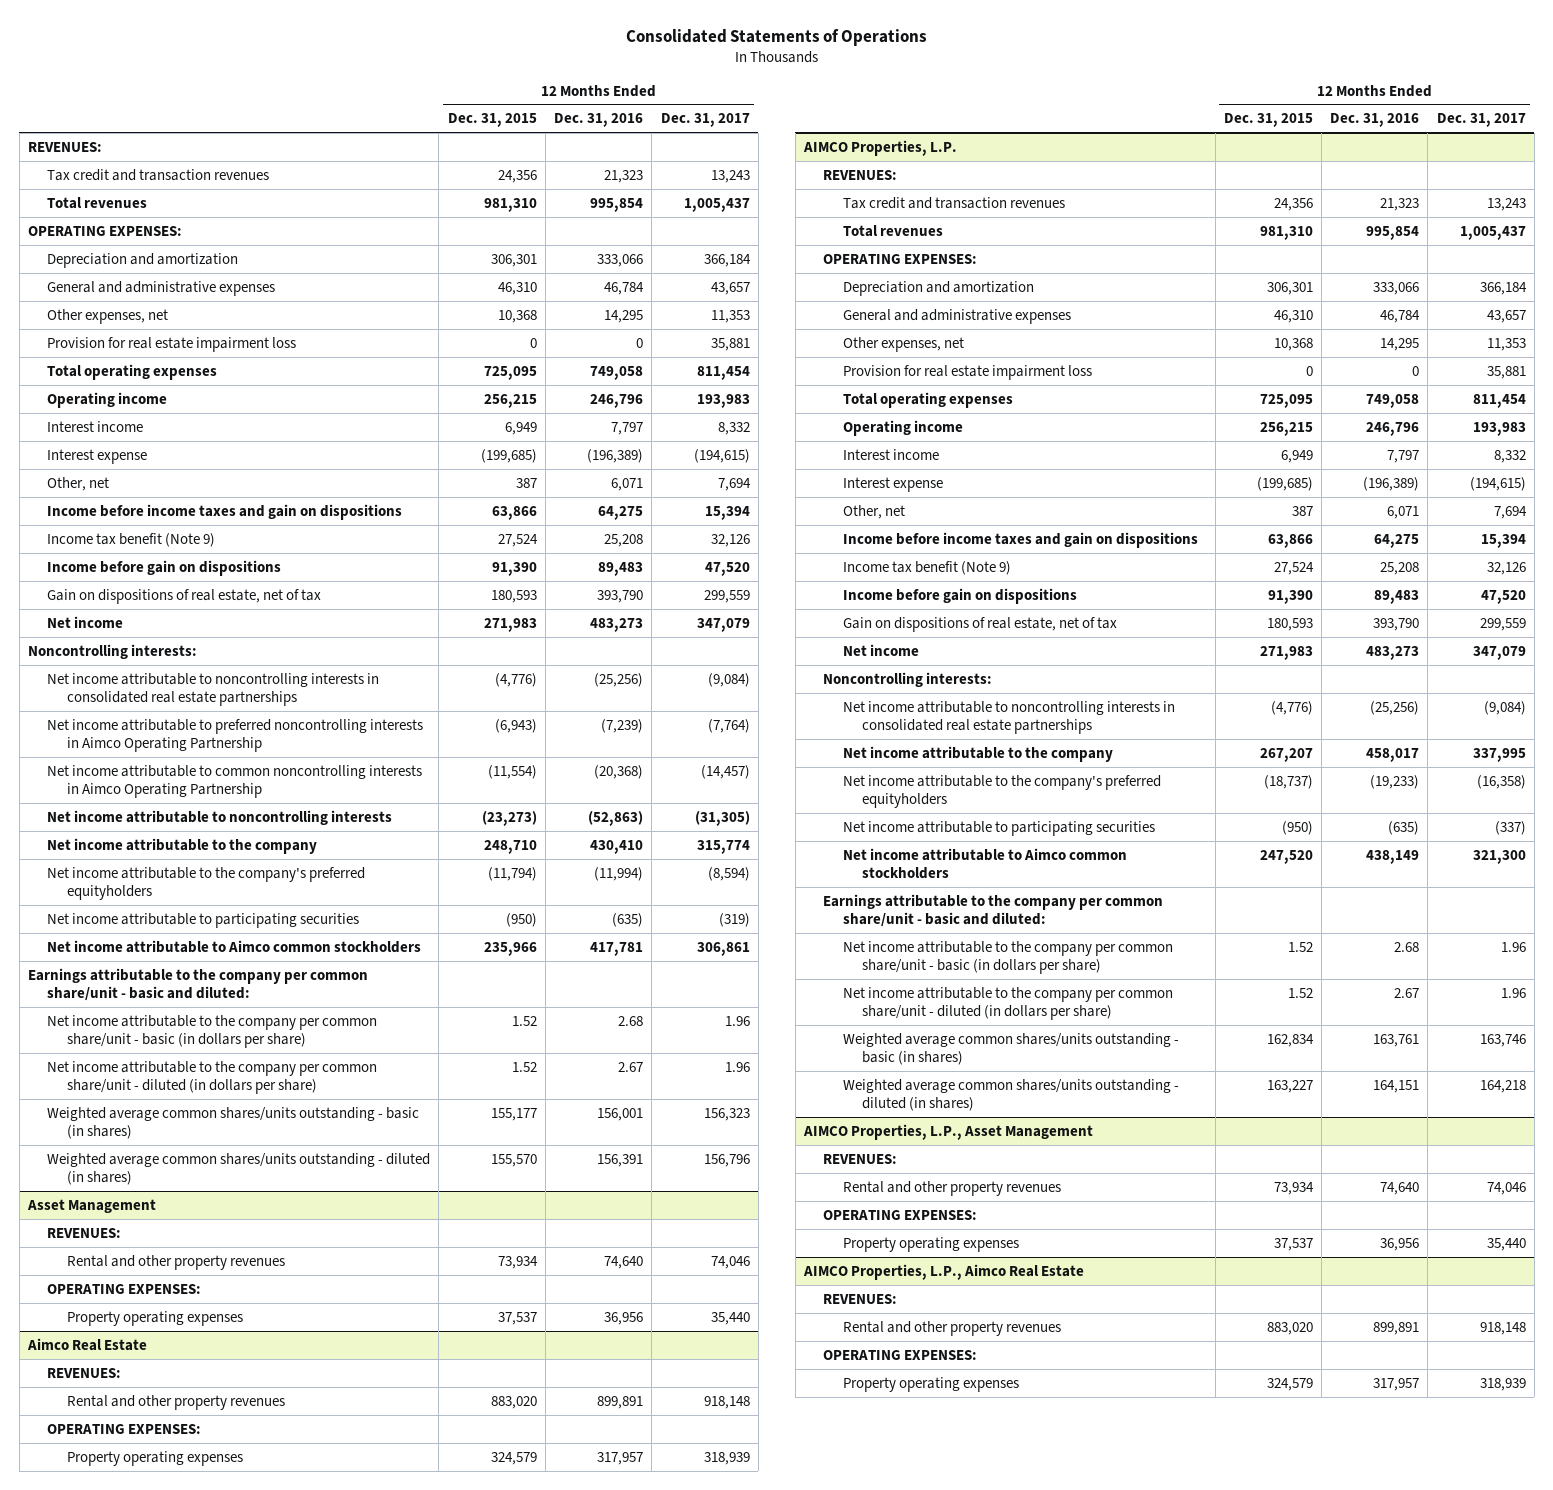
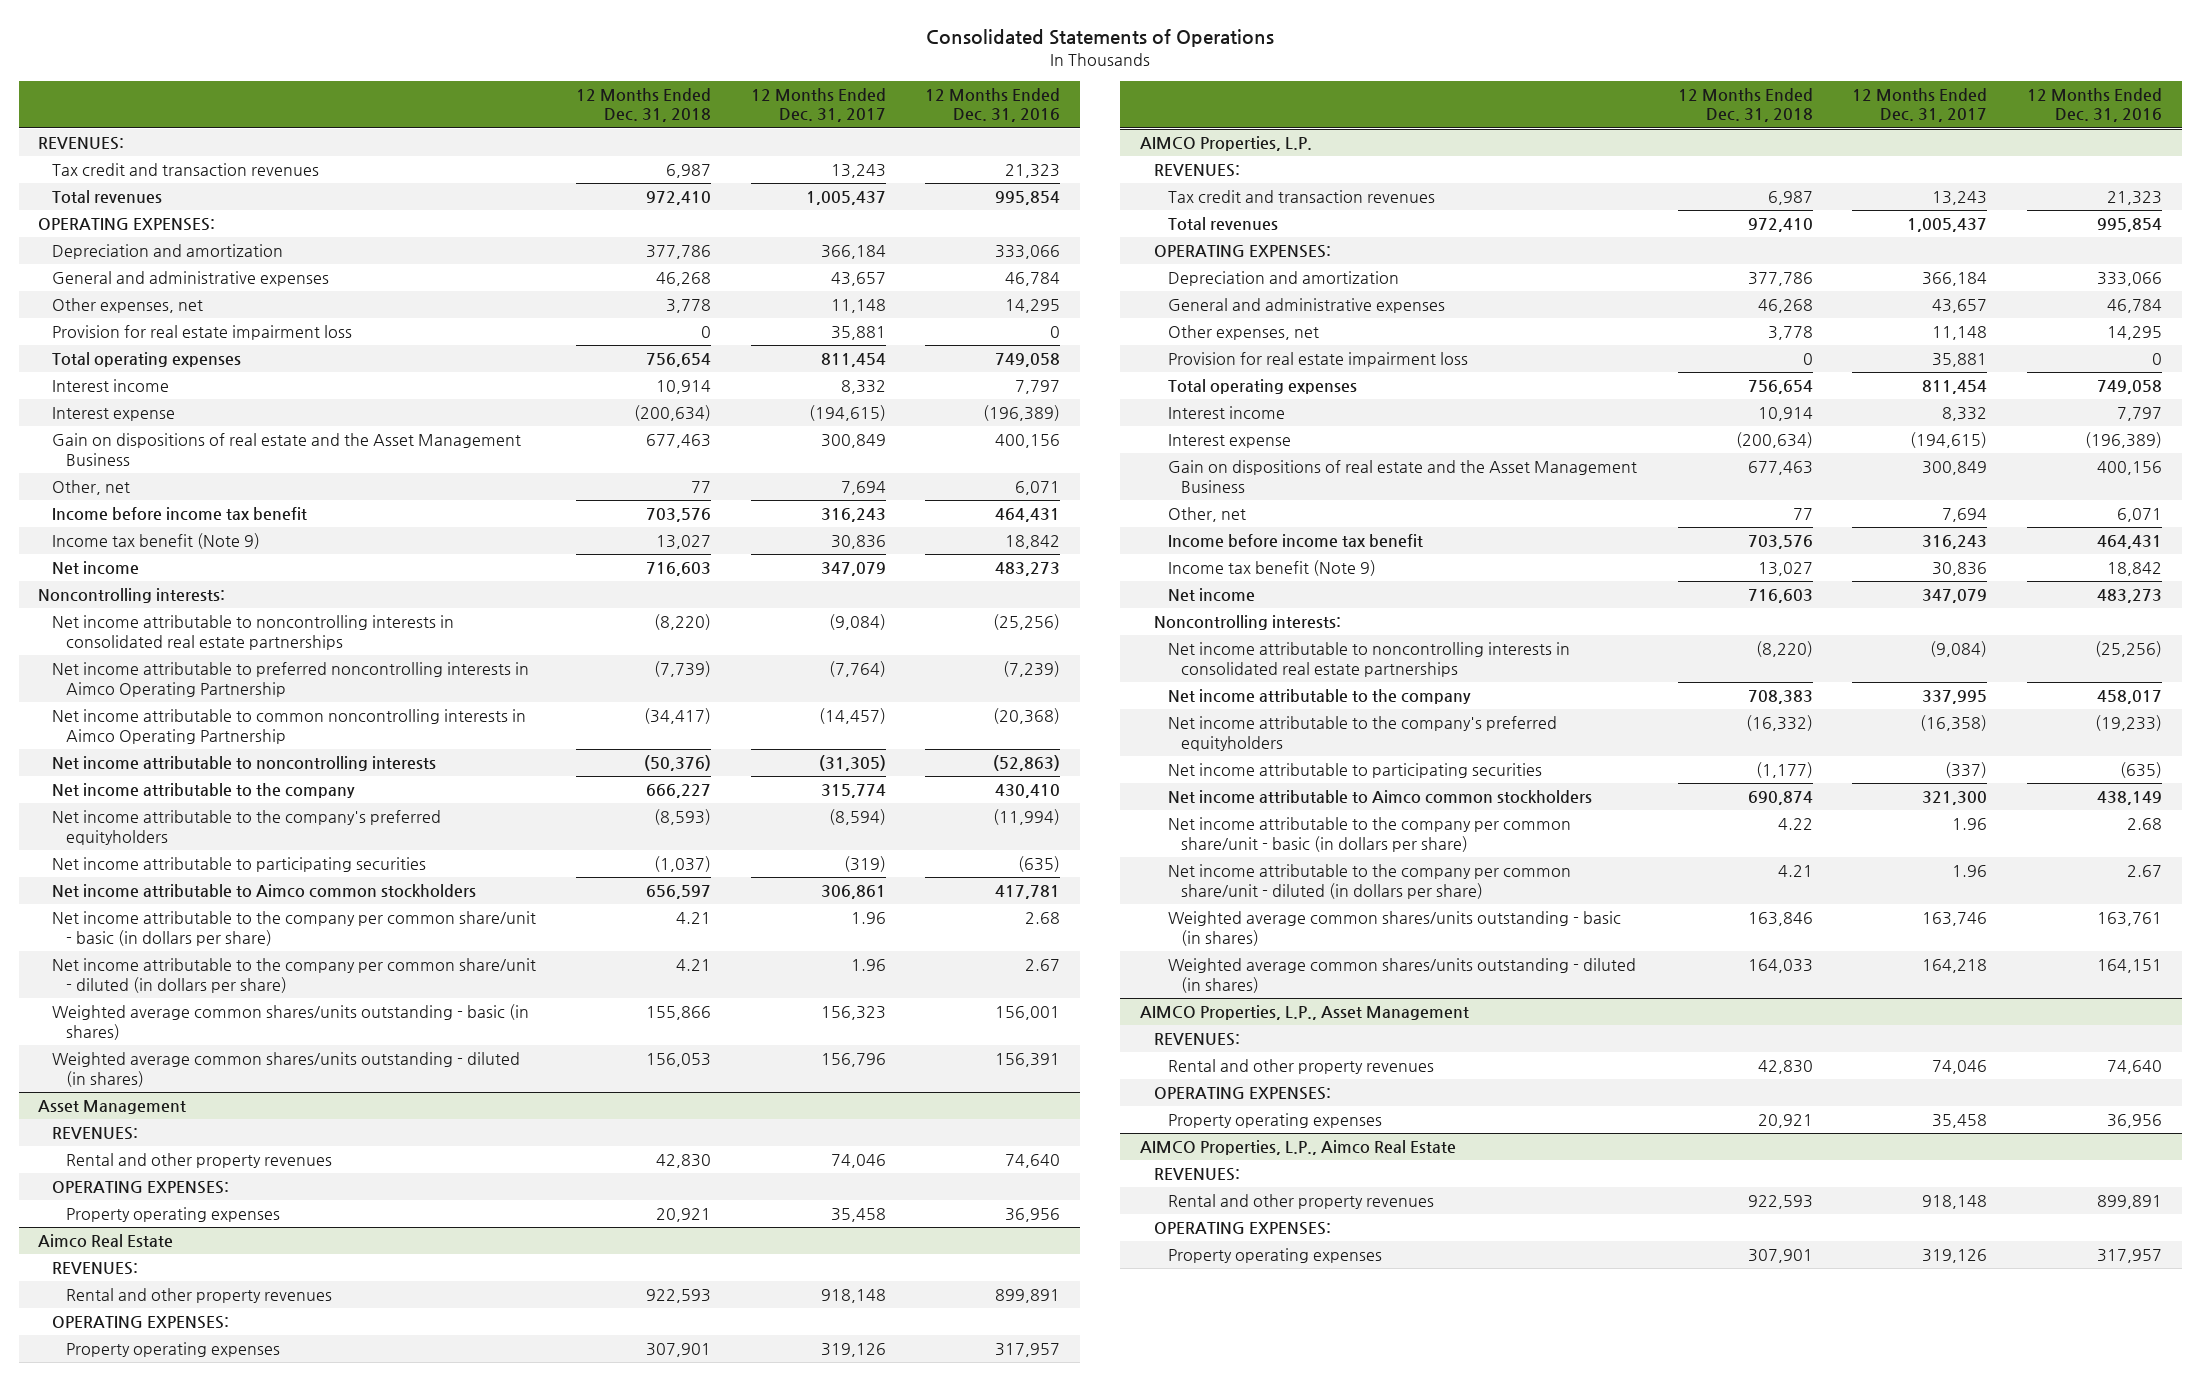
- | 12 Months Ended Dec. 31, 2015 | 12 Months Ended Dec. 31, 2016 | 12 Months Ended Dec. 31, 2017
+ | 12 Months Ended Dec. 31, 2018 | 12 Months Ended Dec. 31, 2017 | 12 Months Ended Dec. 31, 2016
- Other expenses, net | 10,368 | 14,295 | 11,353
+ Other expenses, net | 3,778 | 11,148 | 14,295
- Operating income | 256,215 | 246,796 | 193,983
+ Gain on dispositions of real estate and the Asset Management Business | 677,463 | 300,849 | 400,156
- Income before income taxes and gain on dispositions | 63,866 | 64,275 | 15,394
- Income tax benefit (Note 9) | 27,524 | 25,208 | 32,126
- Income before gain on dispositions | 91,390 | 89,483 | 47,520
- Gain on dispositions of real estate, net of tax | 180,593 | 393,790 | 299,559
+ Income before income tax benefit | 703,576 | 316,243 | 464,431
+ Income tax benefit (Note 9) | 13,027 | 30,836 | 18,842
- Earnings attributable to the company per common share/unit - basic and diluted:
@ Asset Management
- Property operating expenses | 37,537 | 36,956 | 35,440
+ Property operating expenses | 20,921 | 35,458 | 36,956
@ Aimco Real Estate
- Property operating expenses | 324,579 | 317,957 | 318,939
+ Property operating expenses | 307,901 | 319,126 | 317,957
@ AIMCO Properties, L.P.
- Other expenses, net | 10,368 | 14,295 | 11,353
+ Other expenses, net | 3,778 | 11,148 | 14,295
- Operating income | 256,215 | 246,796 | 193,983
+ Gain on dispositions of real estate and the Asset Management Business | 677,463 | 300,849 | 400,156
- Income before income taxes and gain on dispositions | 63,866 | 64,275 | 15,394
- Income tax benefit (Note 9) | 27,524 | 25,208 | 32,126
- Income before gain on dispositions | 91,390 | 89,483 | 47,520
- Gain on dispositions of real estate, net of tax | 180,593 | 393,790 | 299,559
+ Income before income tax benefit | 703,576 | 316,243 | 464,431
+ Income tax benefit (Note 9) | 13,027 | 30,836 | 18,842
- Earnings attributable to the company per common share/unit - basic and diluted:
@ AIMCO Properties, L.P., Asset Management
- Property operating expenses | 37,537 | 36,956 | 35,440
+ Property operating expenses | 20,921 | 35,458 | 36,956
@ AIMCO Properties, L.P., Aimco Real Estate
- Property operating expenses | 324,579 | 317,957 | 318,939
+ Property operating expenses | 307,901 | 319,126 | 317,957

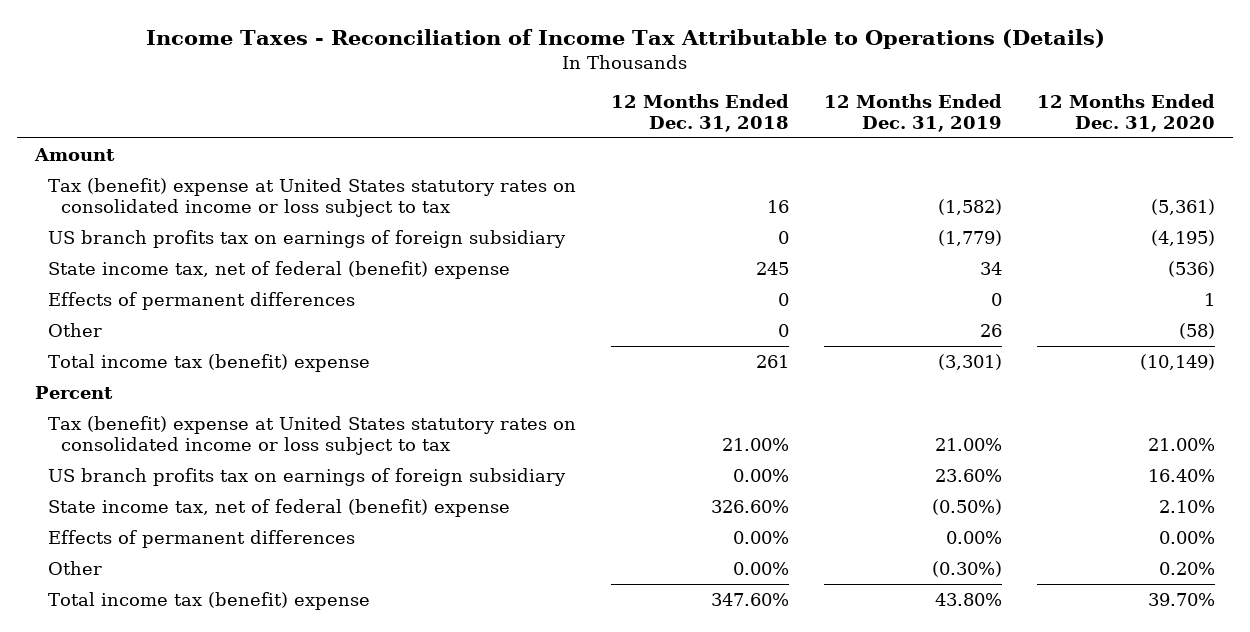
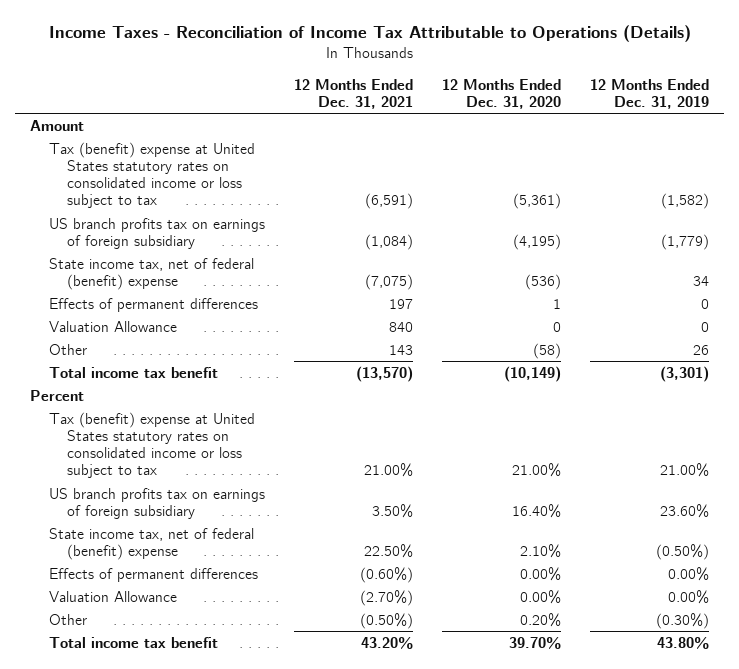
- | 12 Months Ended Dec. 31, 2018 | 12 Months Ended Dec. 31, 2019 | 12 Months Ended Dec. 31, 2020
+ | 12 Months Ended Dec. 31, 2021 | 12 Months Ended Dec. 31, 2020 | 12 Months Ended Dec. 31, 2019
+ Valuation Allowance | 840 | 0 | 0
- Total income tax (benefit) expense | 261 | (3,301) | (10,149)
+ Total income tax benefit | (13,570) | (10,149) | (3,301)
+ Valuation Allowance | (2.70%) | 0.00% | 0.00%
- Total income tax (benefit) expense | 347.60% | 43.80% | 39.70%
+ Total income tax benefit | 43.20% | 39.70% | 43.80%

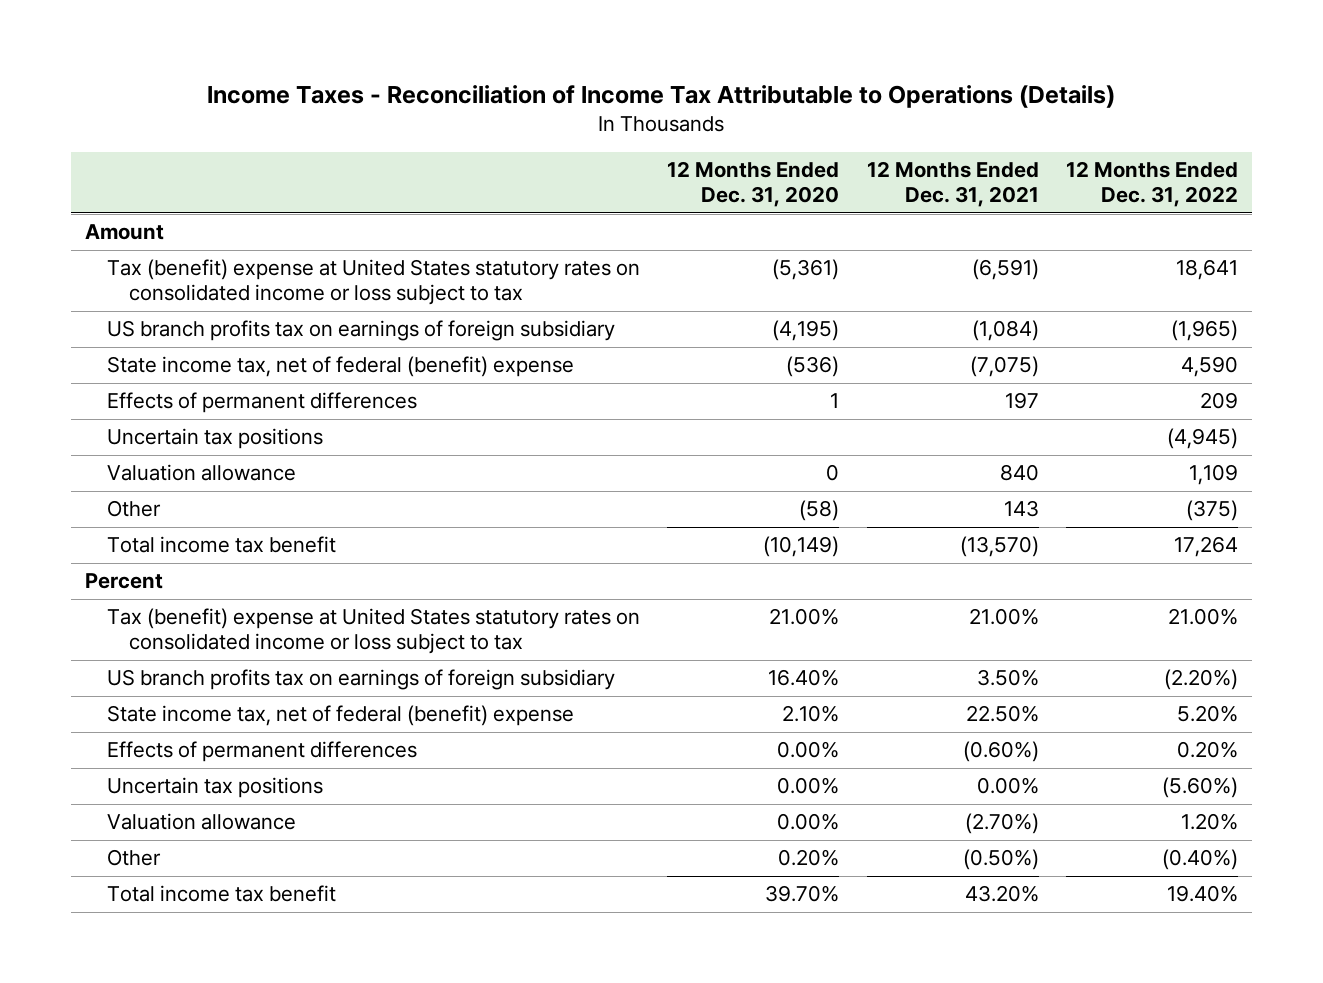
- | 12 Months Ended Dec. 31, 2021 | 12 Months Ended Dec. 31, 2020 | 12 Months Ended Dec. 31, 2019
+ | 12 Months Ended Dec. 31, 2020 | 12 Months Ended Dec. 31, 2021 | 12 Months Ended Dec. 31, 2022
- Valuation Allowance | 840 | 0 | 0
+ Uncertain tax positions | | | (4,945)
+ Valuation allowance | 0 | 840 | 1,109
- Valuation Allowance | (2.70%) | 0.00% | 0.00%
+ Uncertain tax positions | 0.00% | 0.00% | (5.60%)
+ Valuation allowance | 0.00% | (2.70%) | 1.20%

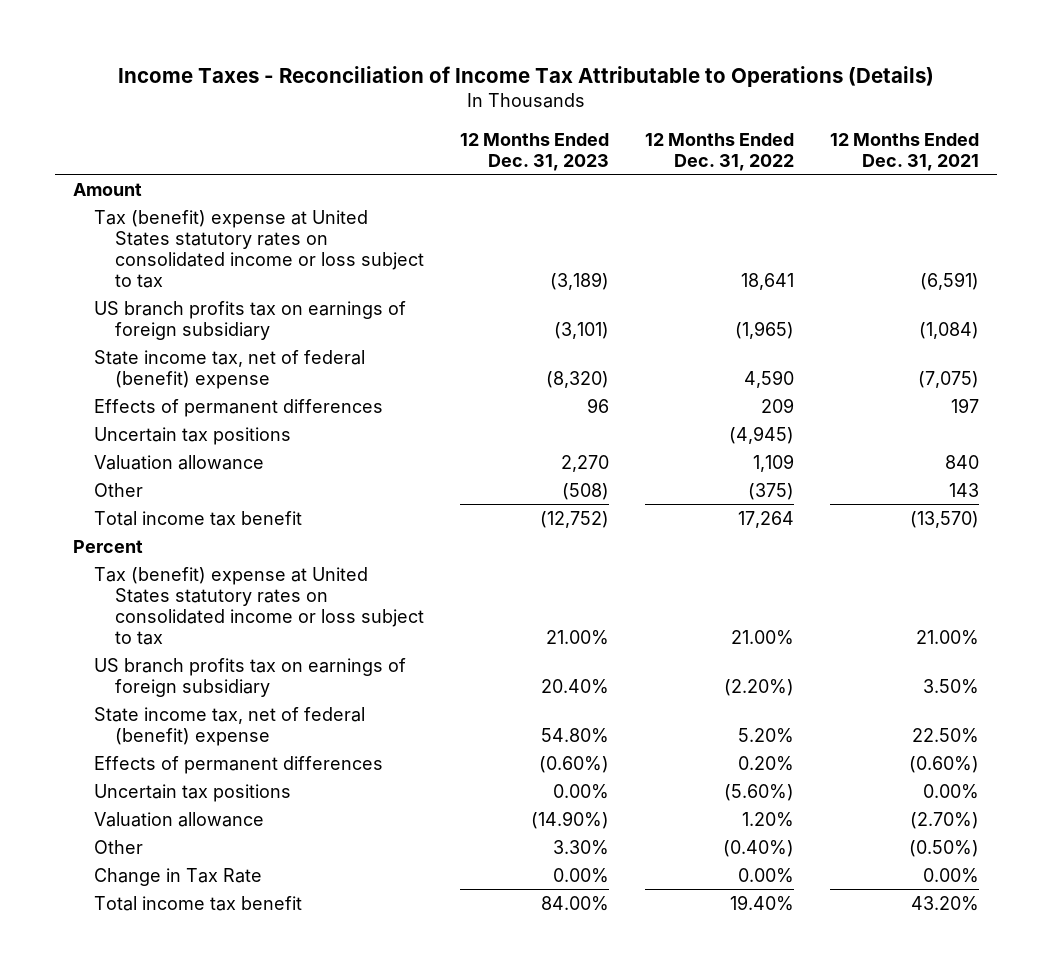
- | 12 Months Ended Dec. 31, 2020 | 12 Months Ended Dec. 31, 2021 | 12 Months Ended Dec. 31, 2022
+ | 12 Months Ended Dec. 31, 2023 | 12 Months Ended Dec. 31, 2022 | 12 Months Ended Dec. 31, 2021
+ Change in Tax Rate | 0.00% | 0.00% | 0.00%

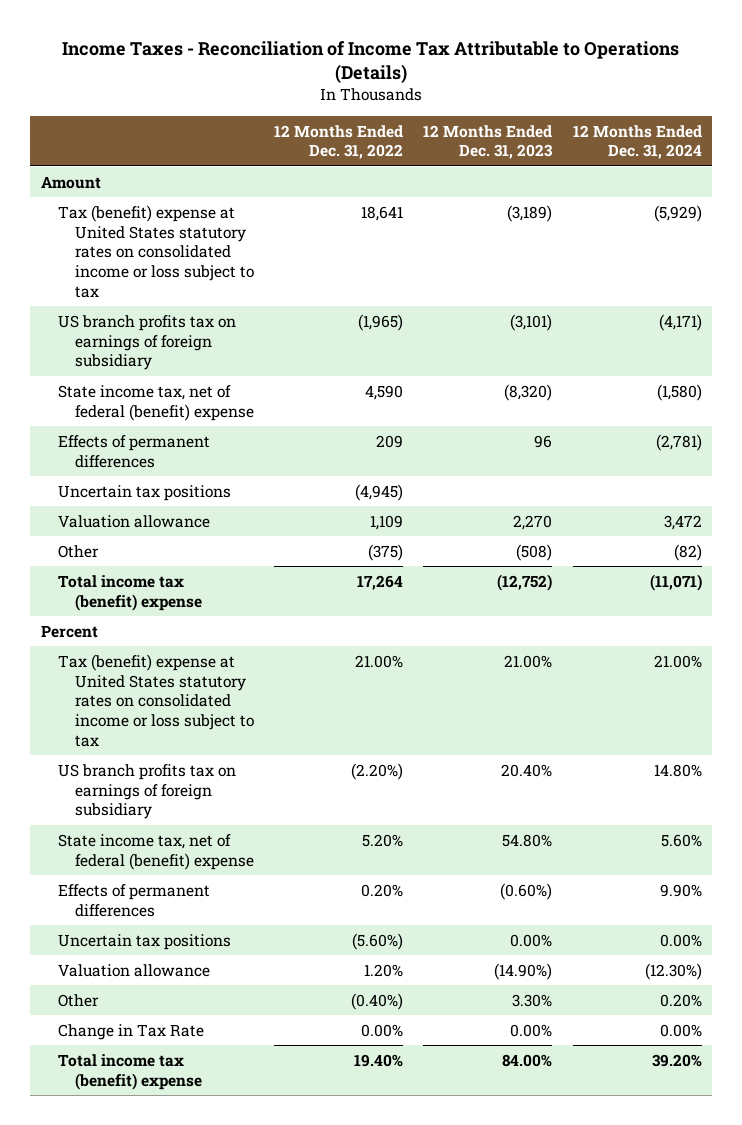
- | 12 Months Ended Dec. 31, 2023 | 12 Months Ended Dec. 31, 2022 | 12 Months Ended Dec. 31, 2021
+ | 12 Months Ended Dec. 31, 2022 | 12 Months Ended Dec. 31, 2023 | 12 Months Ended Dec. 31, 2024
- Total income tax benefit | (12,752) | 17,264 | (13,570)
+ Total income tax (benefit) expense | 17,264 | (12,752) | (11,071)
- Total income tax benefit | 84.00% | 19.40% | 43.20%
+ Total income tax (benefit) expense | 19.40% | 84.00% | 39.20%

